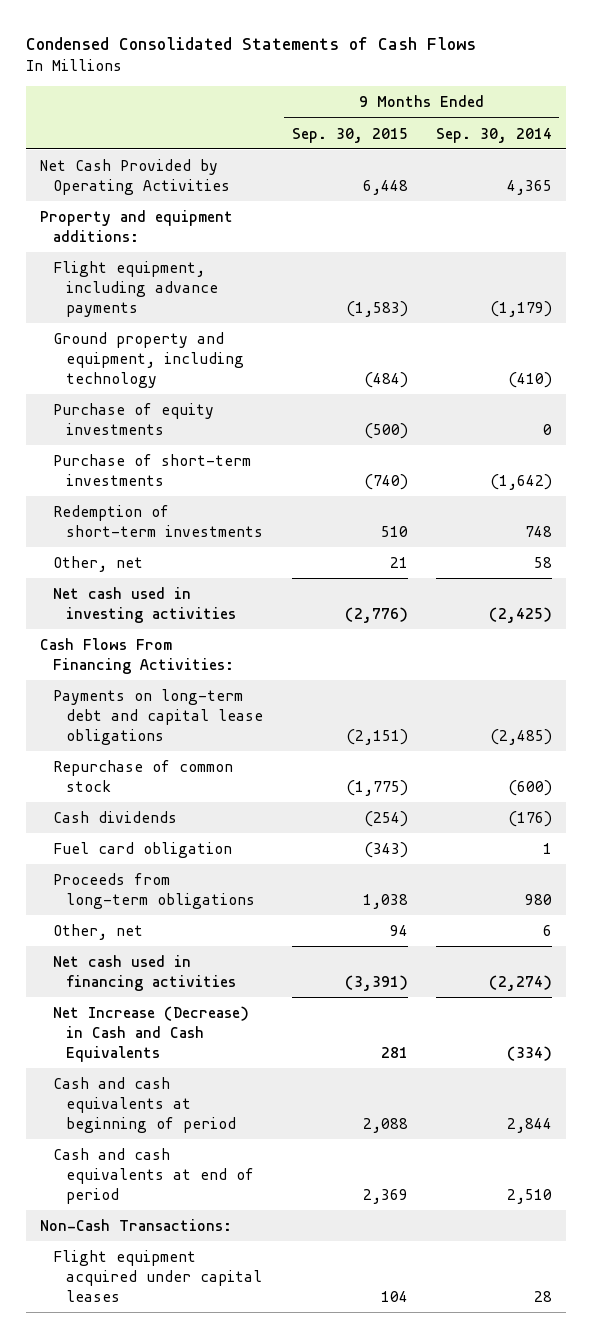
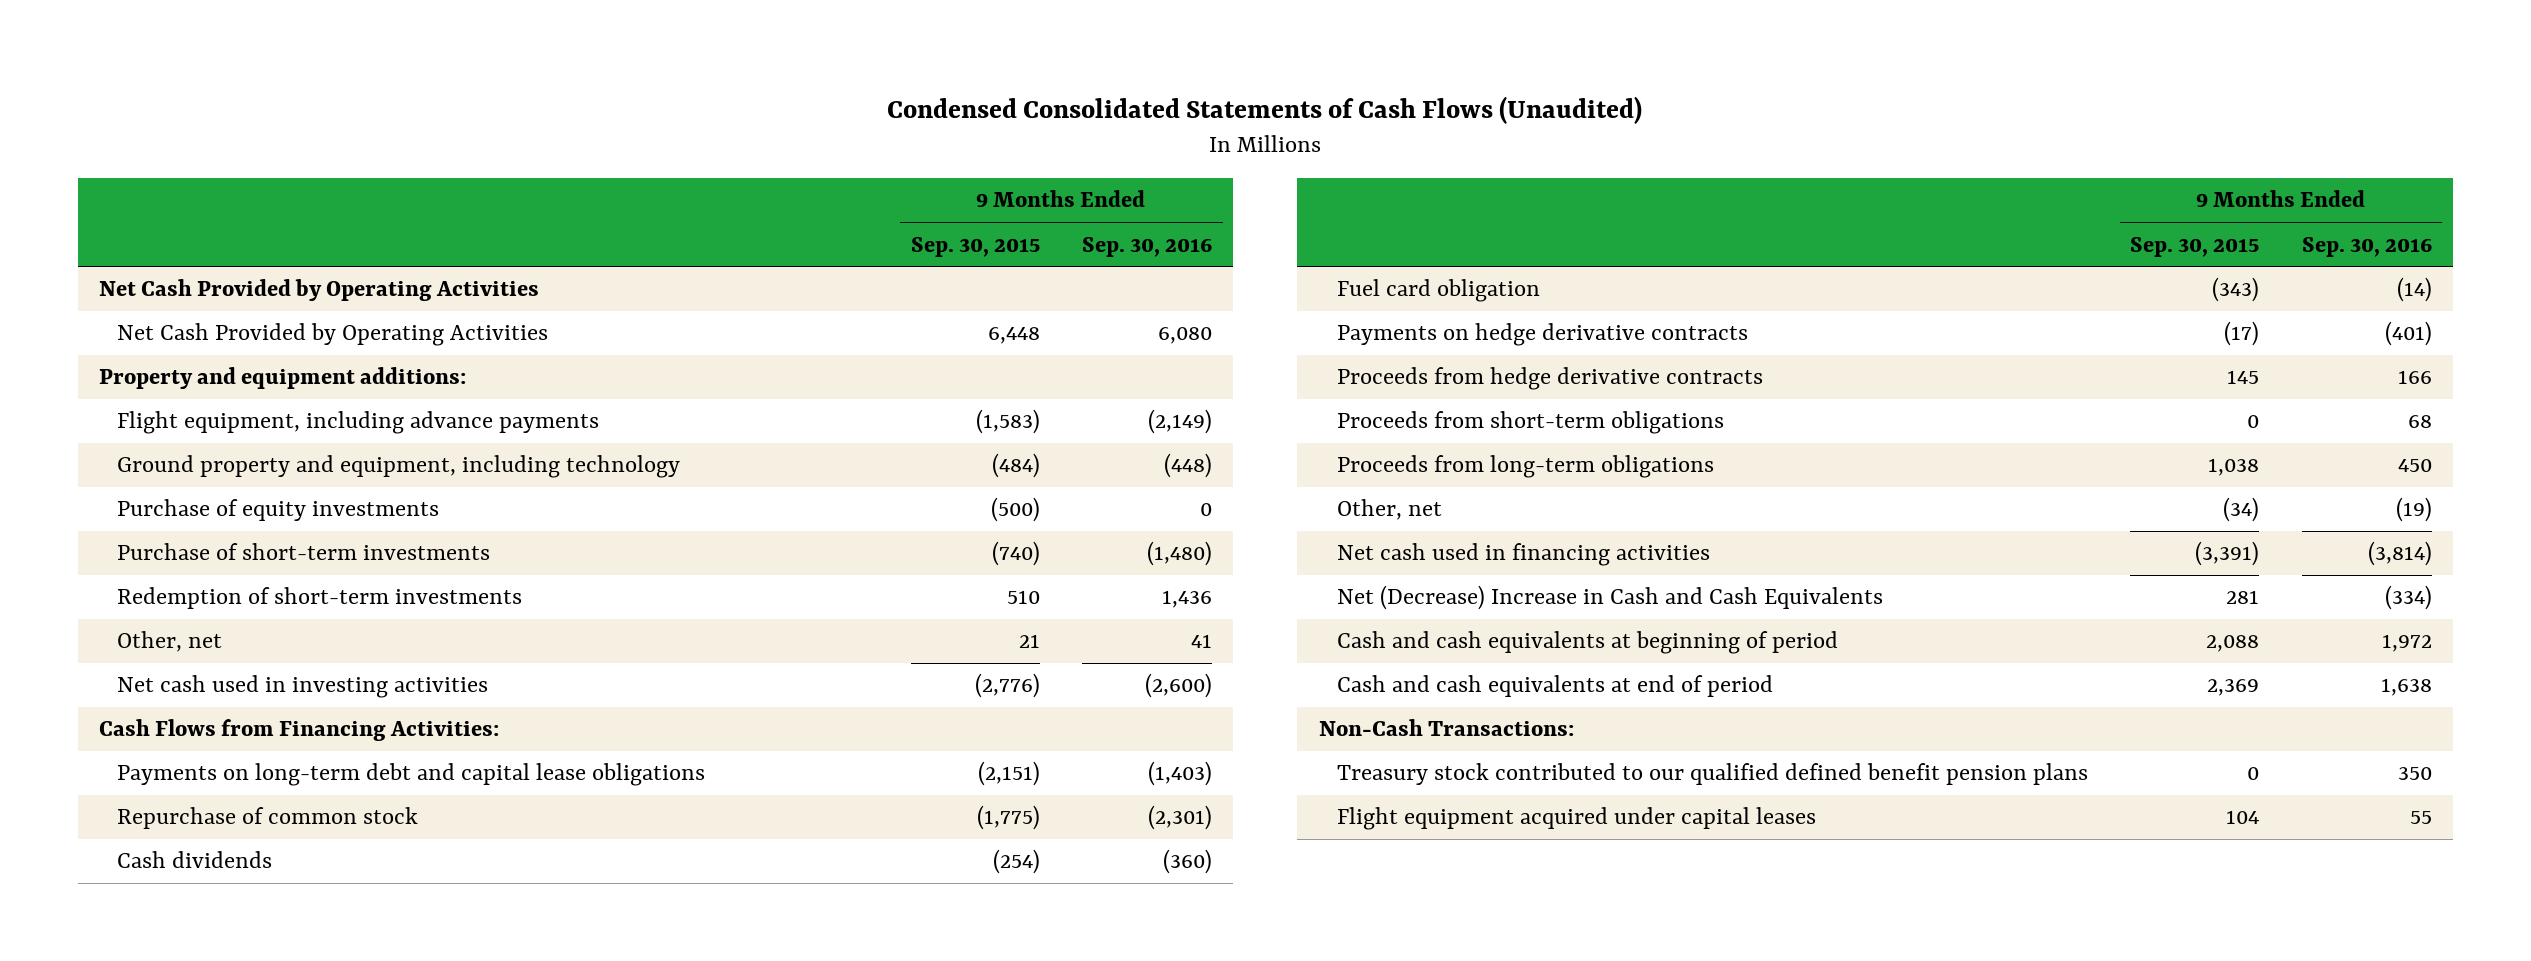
- Condensed Consolidated Statements of Cash Flows
+ Condensed Consolidated Statements of Cash Flows (Unaudited)
- | 9 Months Ended Sep. 30, 2015 | 9 Months Ended Sep. 30, 2014
+ | 9 Months Ended Sep. 30, 2015 | 9 Months Ended Sep. 30, 2016
+ Net Cash Provided by Operating Activities
- Cash Flows From Financing Activities:
+ Cash Flows from Financing Activities:
+ Payments on hedge derivative contracts | (17) | (401)
+ Proceeds from hedge derivative contracts | 145 | 166
+ Proceeds from short-term obligations | 0 | 68
- Other, net | 94 | 6
+ Other, net | (34) | (19)
- Net Increase (Decrease) in Cash and Cash Equivalents | 281 | (334)
+ Net (Decrease) Increase in Cash and Cash Equivalents | 281 | (334)
+ Treasury stock contributed to our qualified defined benefit pension plans | 0 | 350

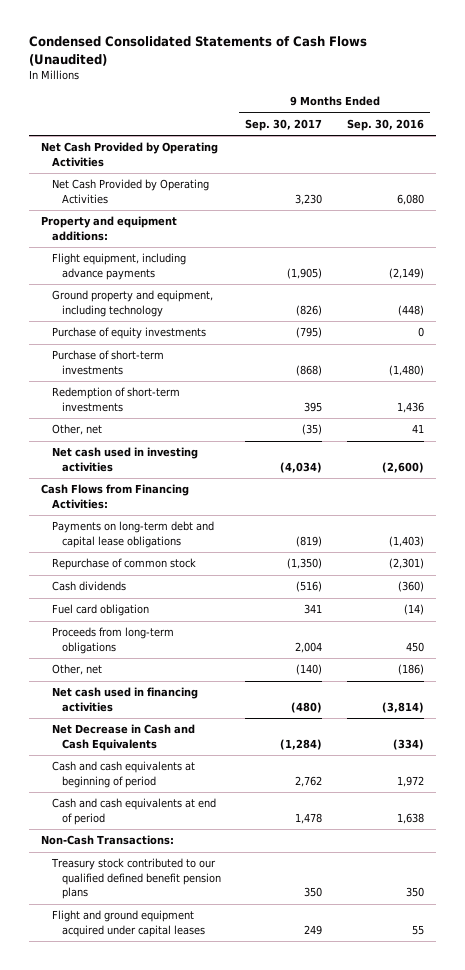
- | 9 Months Ended Sep. 30, 2015 | 9 Months Ended Sep. 30, 2016
+ | 9 Months Ended Sep. 30, 2017 | 9 Months Ended Sep. 30, 2016
- Payments on hedge derivative contracts | (17) | (401)
- Proceeds from hedge derivative contracts | 145 | 166
- Proceeds from short-term obligations | 0 | 68
- Other, net | (34) | (19)
+ Other, net | (140) | (186)
- Net (Decrease) Increase in Cash and Cash Equivalents | 281 | (334)
+ Net Decrease in Cash and Cash Equivalents | (1,284) | (334)
- Flight equipment acquired under capital leases | 104 | 55
+ Flight and ground equipment acquired under capital leases | 249 | 55

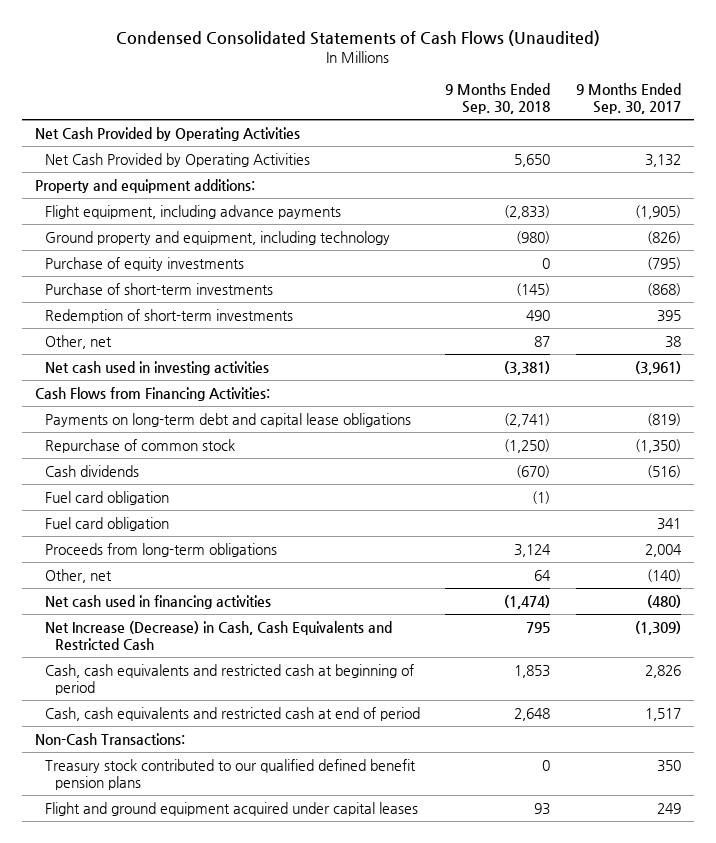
- | 9 Months Ended Sep. 30, 2017 | 9 Months Ended Sep. 30, 2016
+ | 9 Months Ended Sep. 30, 2018 | 9 Months Ended Sep. 30, 2017
- Net Cash Provided by Operating Activities | 3,230 | 6,080
+ Net Cash Provided by Operating Activities | 5,650 | 3,132
- Other, net | (35) | 41
- Net cash used in investing activities | (4,034) | (2,600)
+ Other, net | 87 | 38
+ Net cash used in investing activities | (3,381) | (3,961)
+ Fuel card obligation | (1) |
- Net Decrease in Cash and Cash Equivalents | (1,284) | (334)
- Cash and cash equivalents at beginning of period | 2,762 | 1,972
- Cash and cash equivalents at end of period | 1,478 | 1,638
+ Net Increase (Decrease) in Cash, Cash Equivalents and Restricted Cash | 795 | (1,309)
+ Cash, cash equivalents and restricted cash at beginning of period | 1,853 | 2,826
+ Cash, cash equivalents and restricted cash at end of period | 2,648 | 1,517

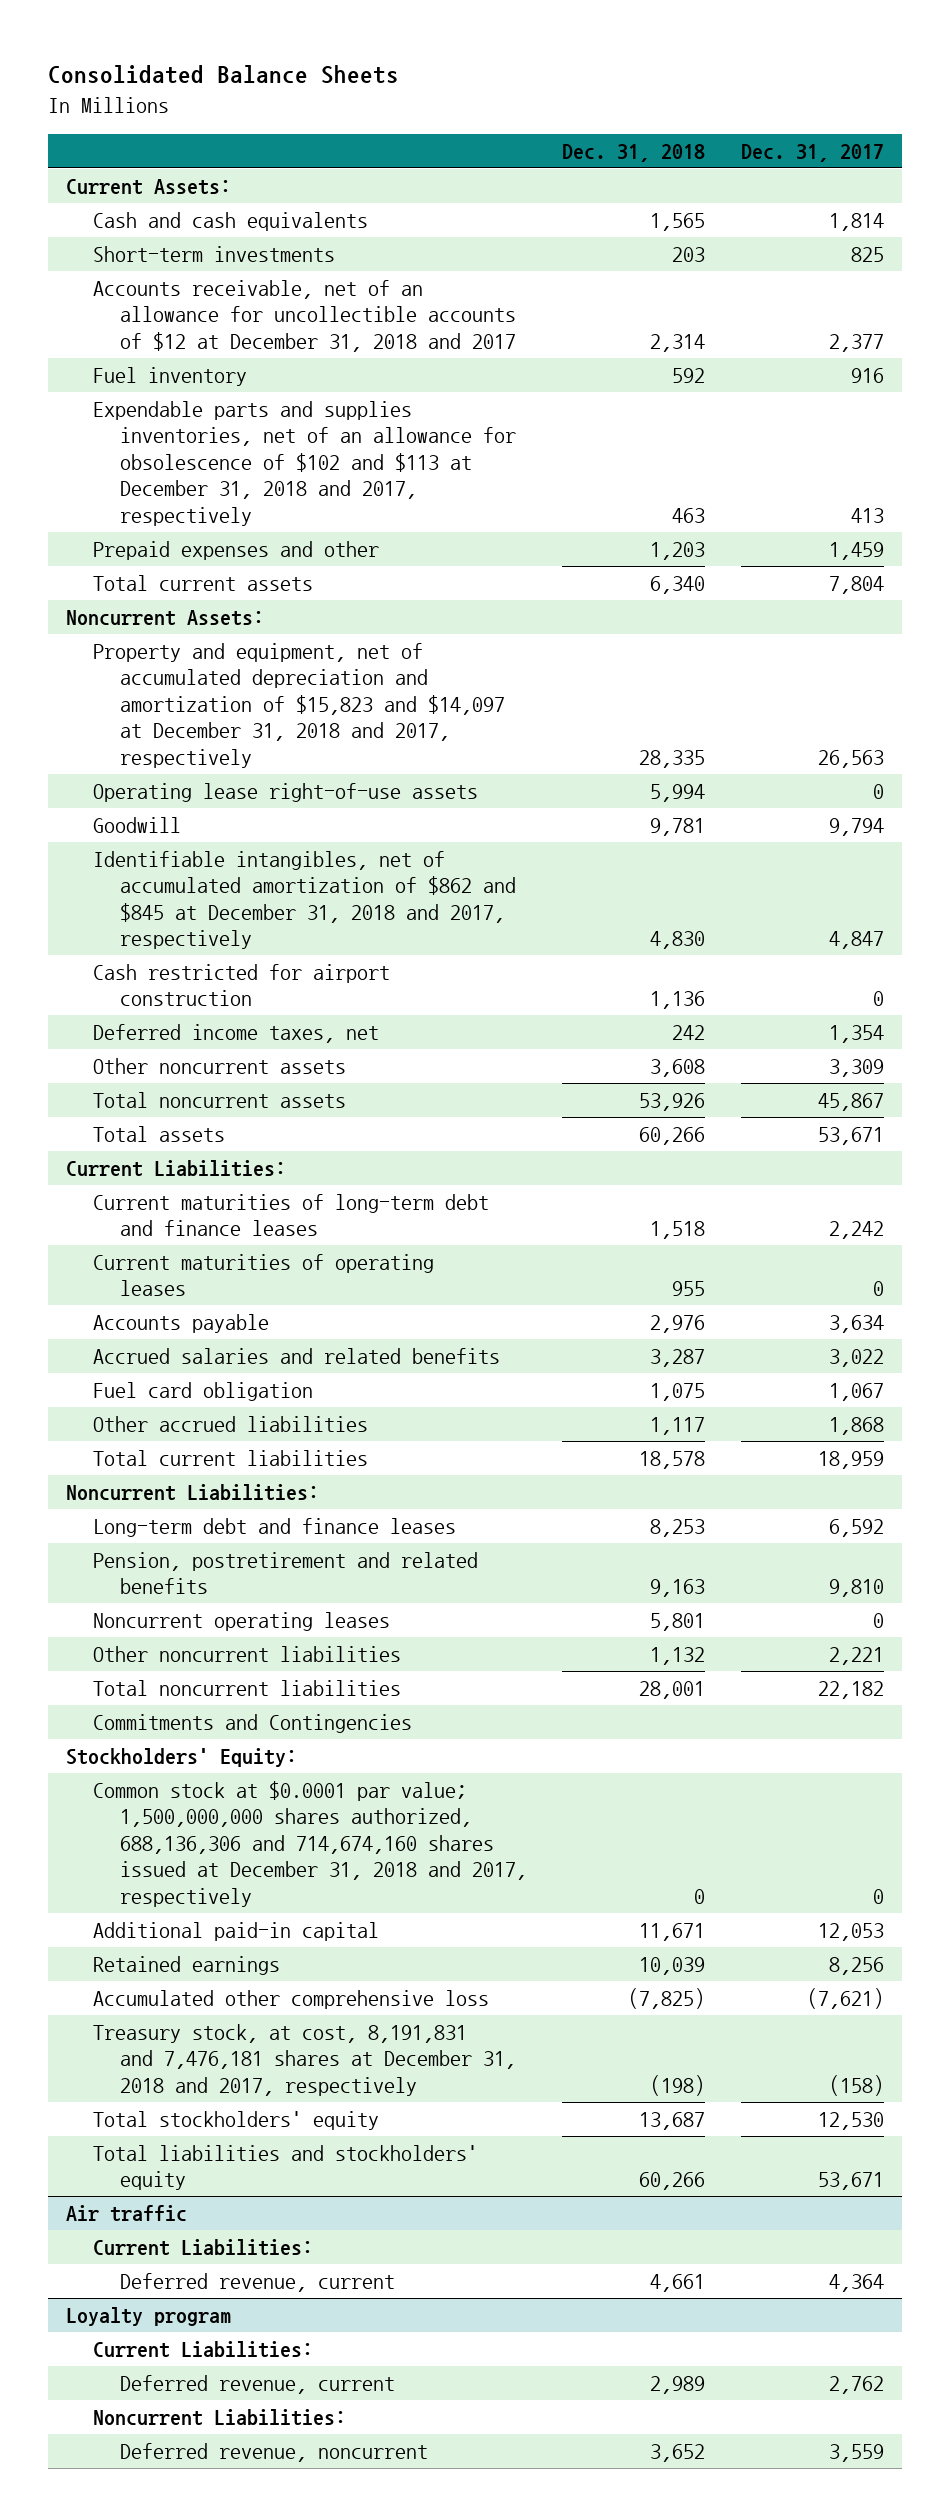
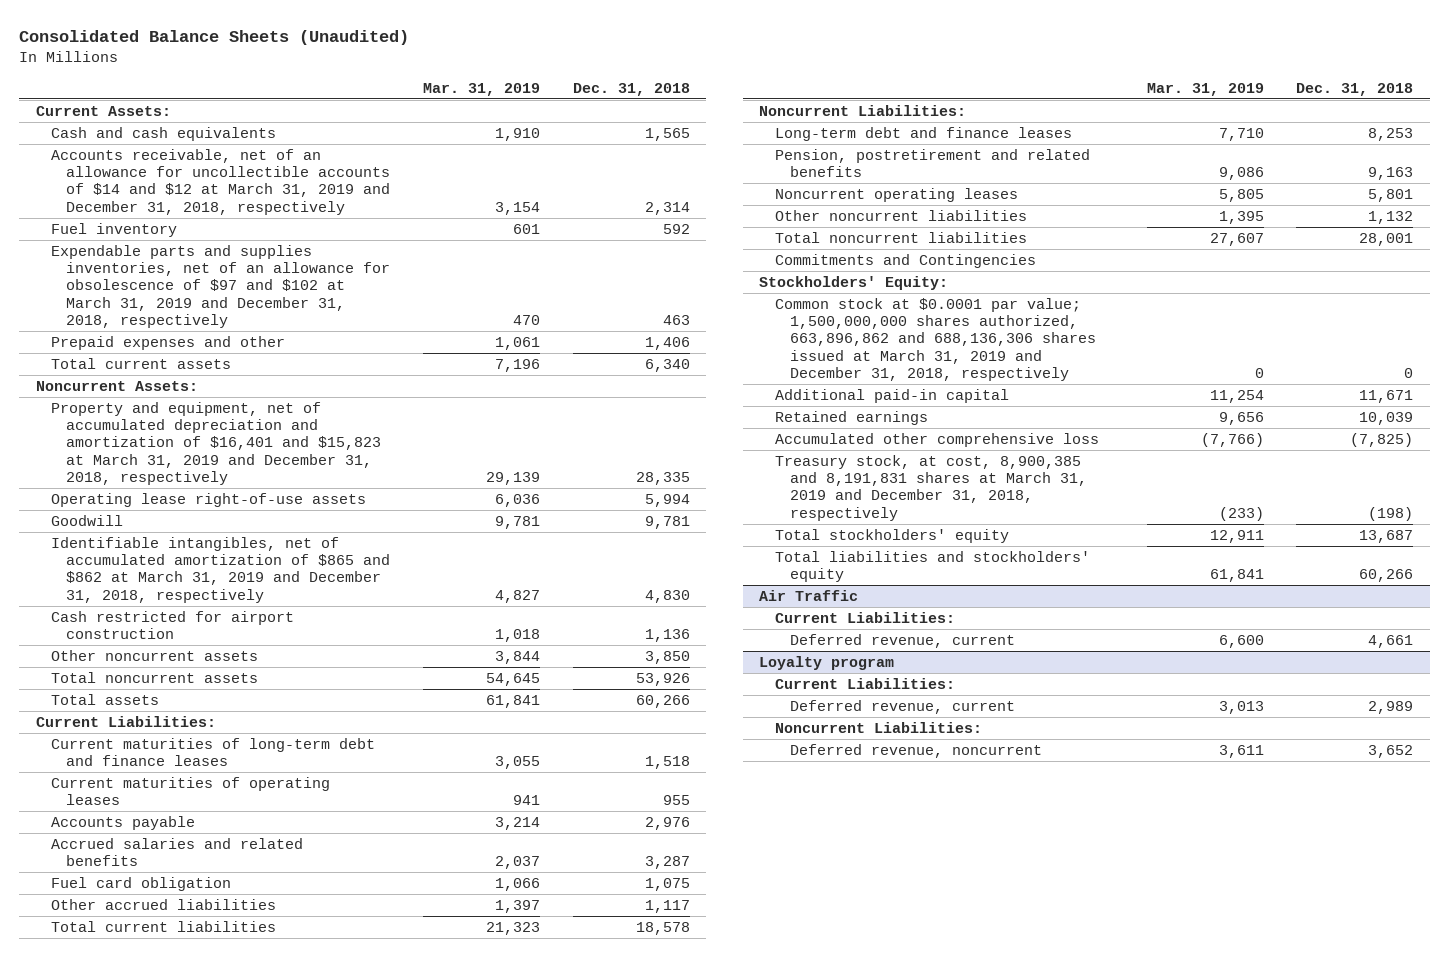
- Consolidated Balance Sheets
+ Consolidated Balance Sheets (Unaudited)
- | Dec. 31, 2018 | Dec. 31, 2017
+ | Mar. 31, 2019 | Dec. 31, 2018
- Short-term investments | 203 | 825
- Accounts receivable, net of an allowance for uncollectible accounts of $12 at December 31, 2018 and 2017 | 2,314 | 2,377
+ Accounts receivable, net of an allowance for uncollectible accounts of $14 and $12 at March 31, 2019 and December 31, 2018, respectively | 3,154 | 2,314
- Expendable parts and supplies inventories, net of an allowance for obsolescence of $102 and $113 at December 31, 2018 and 2017, respectively | 463 | 413
- Prepaid expenses and other | 1,203 | 1,459
+ Expendable parts and supplies inventories, net of an allowance for obsolescence of $97 and $102 at March 31, 2019 and December 31, 2018, respectively | 470 | 463
+ Prepaid expenses and other | 1,061 | 1,406
- Property and equipment, net of accumulated depreciation and amortization of $15,823 and $14,097 at December 31, 2018 and 2017, respectively | 28,335 | 26,563
+ Property and equipment, net of accumulated depreciation and amortization of $16,401 and $15,823 at March 31, 2019 and December 31, 2018, respectively | 29,139 | 28,335
- Identifiable intangibles, net of accumulated amortization of $862 and $845 at December 31, 2018 and 2017, respectively | 4,830 | 4,847
+ Identifiable intangibles, net of accumulated amortization of $865 and $862 at March 31, 2019 and December 31, 2018, respectively | 4,827 | 4,830
- Deferred income taxes, net | 242 | 1,354
- Other noncurrent assets | 3,608 | 3,309
+ Other noncurrent assets | 3,844 | 3,850
- Common stock at $0.0001 par value; 1,500,000,000 shares authorized, 688,136,306 and 714,674,160 shares issued at December 31, 2018 and 2017, respectively | 0 | 0
+ Common stock at $0.0001 par value; 1,500,000,000 shares authorized, 663,896,862 and 688,136,306 shares issued at March 31, 2019 and December 31, 2018, respectively | 0 | 0
- Treasury stock, at cost, 8,191,831 and 7,476,181 shares at December 31, 2018 and 2017, respectively | (198) | (158)
+ Treasury stock, at cost, 8,900,385 and 8,191,831 shares at March 31, 2019 and December 31, 2018, respectively | (233) | (198)
- Air traffic
+ Air Traffic

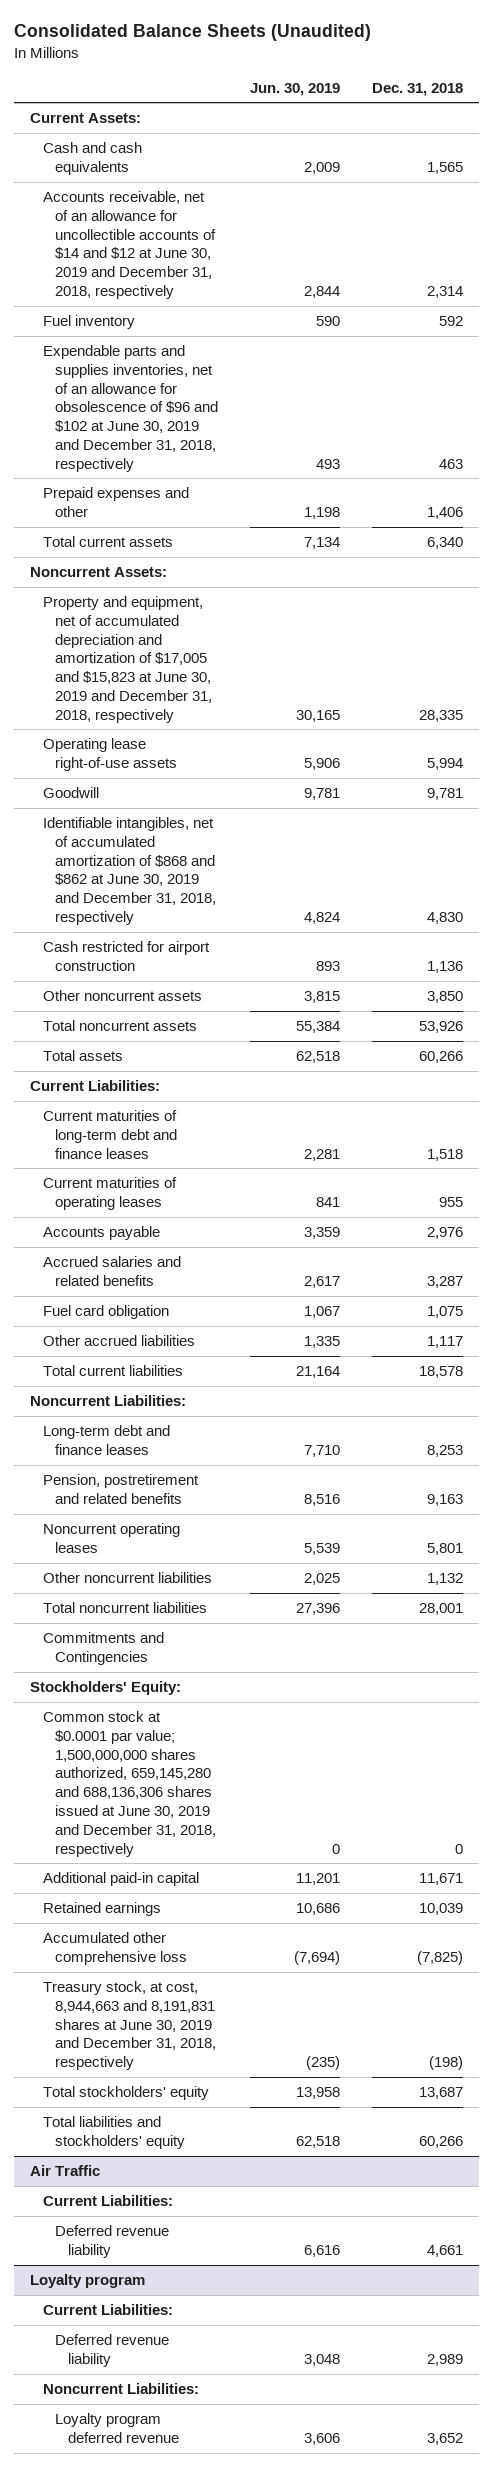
- | Mar. 31, 2019 | Dec. 31, 2018
+ | Jun. 30, 2019 | Dec. 31, 2018
- Accounts receivable, net of an allowance for uncollectible accounts of $14 and $12 at March 31, 2019 and December 31, 2018, respectively | 3,154 | 2,314
+ Accounts receivable, net of an allowance for uncollectible accounts of $14 and $12 at June 30, 2019 and December 31, 2018, respectively | 2,844 | 2,314
- Expendable parts and supplies inventories, net of an allowance for obsolescence of $97 and $102 at March 31, 2019 and December 31, 2018, respectively | 470 | 463
+ Expendable parts and supplies inventories, net of an allowance for obsolescence of $96 and $102 at June 30, 2019 and December 31, 2018, respectively | 493 | 463
- Property and equipment, net of accumulated depreciation and amortization of $16,401 and $15,823 at March 31, 2019 and December 31, 2018, respectively | 29,139 | 28,335
+ Property and equipment, net of accumulated depreciation and amortization of $17,005 and $15,823 at June 30, 2019 and December 31, 2018, respectively | 30,165 | 28,335
- Identifiable intangibles, net of accumulated amortization of $865 and $862 at March 31, 2019 and December 31, 2018, respectively | 4,827 | 4,830
+ Identifiable intangibles, net of accumulated amortization of $868 and $862 at June 30, 2019 and December 31, 2018, respectively | 4,824 | 4,830
- Common stock at $0.0001 par value; 1,500,000,000 shares authorized, 663,896,862 and 688,136,306 shares issued at March 31, 2019 and December 31, 2018, respectively | 0 | 0
+ Common stock at $0.0001 par value; 1,500,000,000 shares authorized, 659,145,280 and 688,136,306 shares issued at June 30, 2019 and December 31, 2018, respectively | 0 | 0
- Treasury stock, at cost, 8,900,385 and 8,191,831 shares at March 31, 2019 and December 31, 2018, respectively | (233) | (198)
+ Treasury stock, at cost, 8,944,663 and 8,191,831 shares at June 30, 2019 and December 31, 2018, respectively | (235) | (198)
@ Air Traffic
- Deferred revenue, current | 6,600 | 4,661
+ Deferred revenue liability | 6,616 | 4,661
@ Loyalty program
- Deferred revenue, current | 3,013 | 2,989
+ Deferred revenue liability | 3,048 | 2,989
- Deferred revenue, noncurrent | 3,611 | 3,652
+ Loyalty program deferred revenue | 3,606 | 3,652

